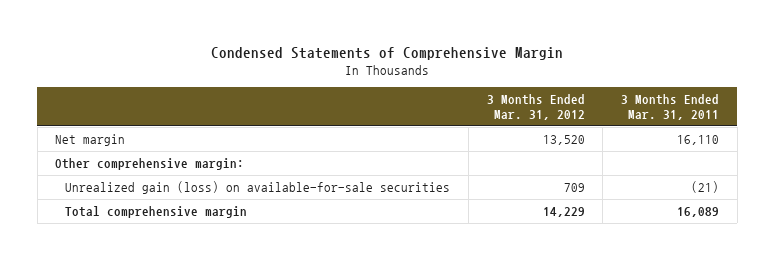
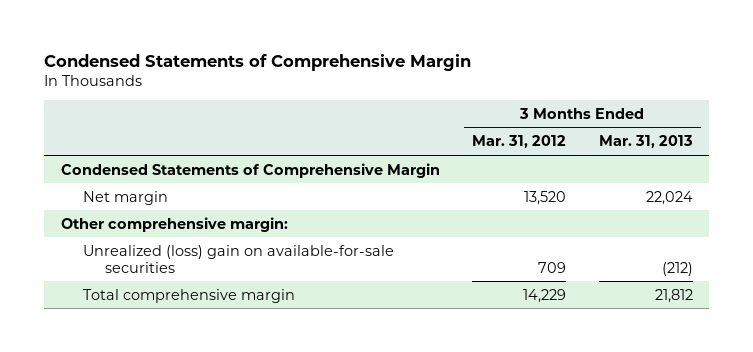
- | 3 Months Ended Mar. 31, 2012 | 3 Months Ended Mar. 31, 2011
+ | 3 Months Ended Mar. 31, 2012 | 3 Months Ended Mar. 31, 2013
+ Condensed Statements of Comprehensive Margin
- Unrealized gain (loss) on available-for-sale securities | 709 | (21)
+ Unrealized (loss) gain on available-for-sale securities | 709 | (212)

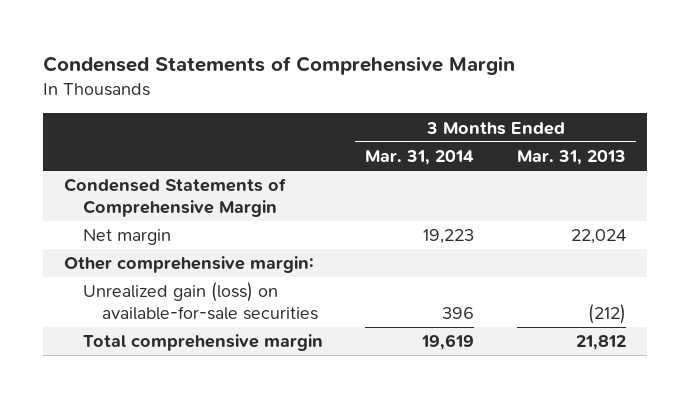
- | 3 Months Ended Mar. 31, 2012 | 3 Months Ended Mar. 31, 2013
+ | 3 Months Ended Mar. 31, 2014 | 3 Months Ended Mar. 31, 2013
- Unrealized (loss) gain on available-for-sale securities | 709 | (212)
+ Unrealized gain (loss) on available-for-sale securities | 396 | (212)

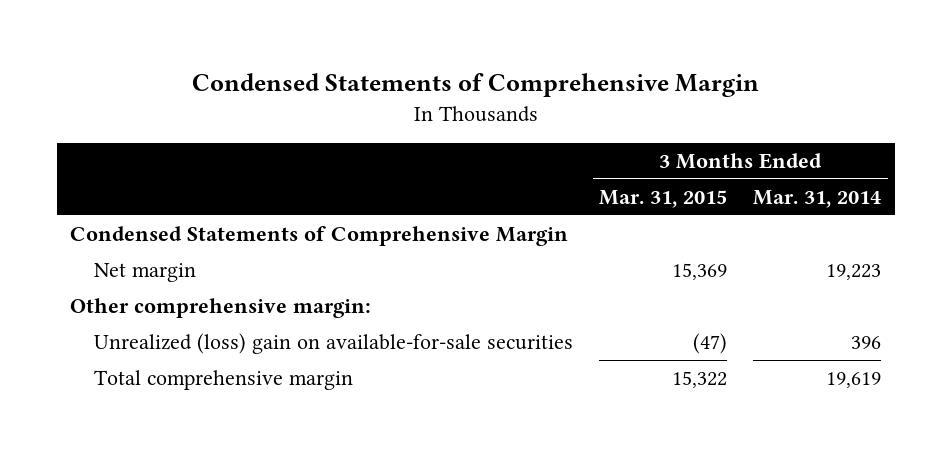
- | 3 Months Ended Mar. 31, 2014 | 3 Months Ended Mar. 31, 2013
+ | 3 Months Ended Mar. 31, 2015 | 3 Months Ended Mar. 31, 2014
- Unrealized gain (loss) on available-for-sale securities | 396 | (212)
+ Unrealized (loss) gain on available-for-sale securities | (47) | 396

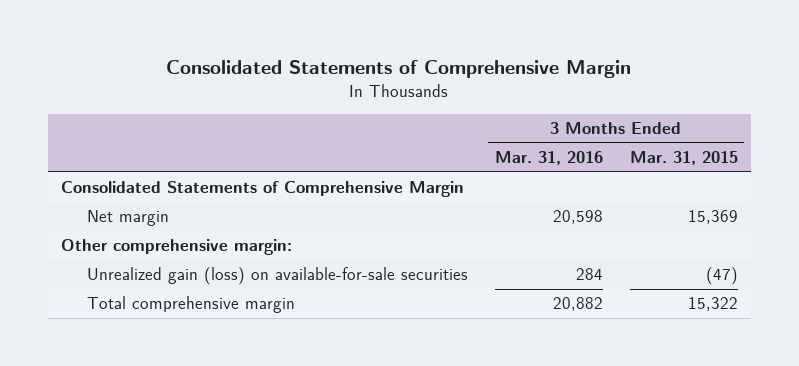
- Condensed Statements of Comprehensive Margin
+ Consolidated Statements of Comprehensive Margin
- | 3 Months Ended Mar. 31, 2015 | 3 Months Ended Mar. 31, 2014
+ | 3 Months Ended Mar. 31, 2016 | 3 Months Ended Mar. 31, 2015
- Condensed Statements of Comprehensive Margin
+ Consolidated Statements of Comprehensive Margin
- Unrealized (loss) gain on available-for-sale securities | (47) | 396
+ Unrealized gain (loss) on available-for-sale securities | 284 | (47)

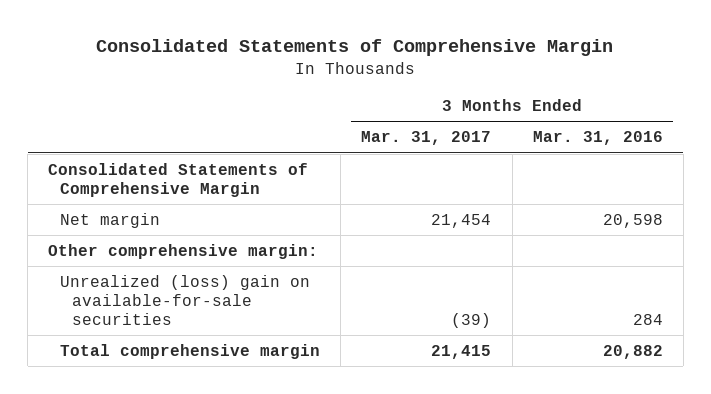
- | 3 Months Ended Mar. 31, 2016 | 3 Months Ended Mar. 31, 2015
+ | 3 Months Ended Mar. 31, 2017 | 3 Months Ended Mar. 31, 2016
- Unrealized gain (loss) on available-for-sale securities | 284 | (47)
+ Unrealized (loss) gain on available-for-sale securities | (39) | 284

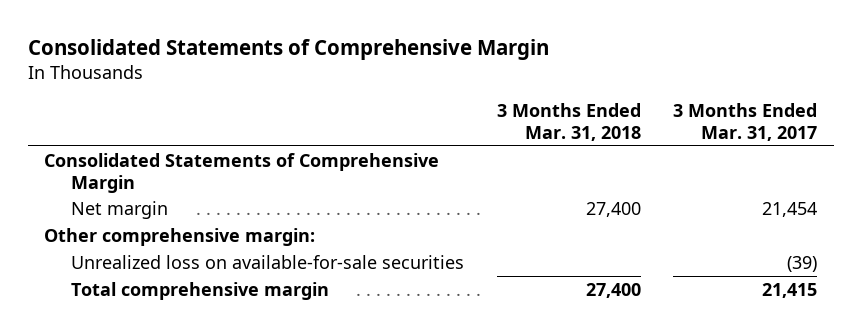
- | 3 Months Ended Mar. 31, 2017 | 3 Months Ended Mar. 31, 2016
+ | 3 Months Ended Mar. 31, 2018 | 3 Months Ended Mar. 31, 2017
- Unrealized (loss) gain on available-for-sale securities | (39) | 284
+ Unrealized loss on available-for-sale securities | | (39)

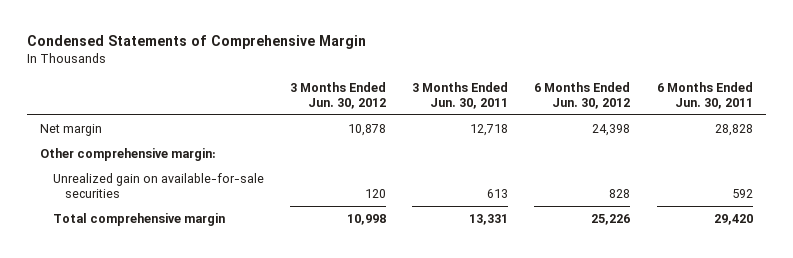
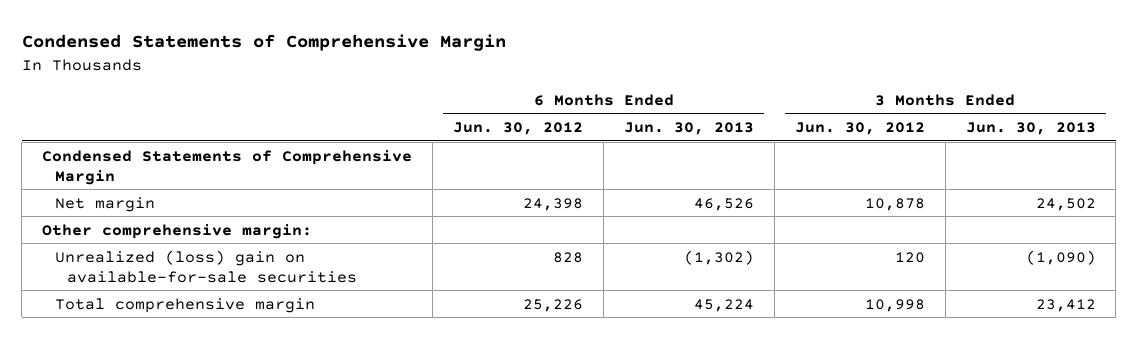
- | 3 Months Ended Jun. 30, 2012 | 3 Months Ended Jun. 30, 2011 | 6 Months Ended Jun. 30, 2012 | 6 Months Ended Jun. 30, 2011
+ | 6 Months Ended Jun. 30, 2012 | 6 Months Ended Jun. 30, 2013 | 3 Months Ended Jun. 30, 2012 | 3 Months Ended Jun. 30, 2013
+ Condensed Statements of Comprehensive Margin
- Unrealized gain on available-for-sale securities | 120 | 613 | 828 | 592
+ Unrealized (loss) gain on available-for-sale securities | 828 | (1,302) | 120 | (1,090)

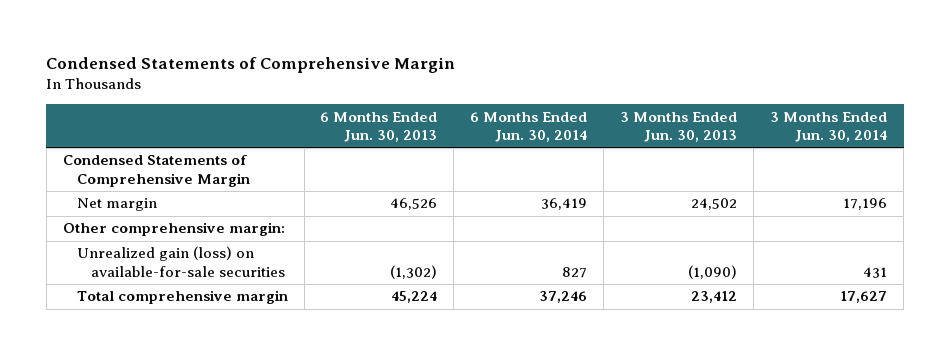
- | 6 Months Ended Jun. 30, 2012 | 6 Months Ended Jun. 30, 2013 | 3 Months Ended Jun. 30, 2012 | 3 Months Ended Jun. 30, 2013
+ | 6 Months Ended Jun. 30, 2013 | 6 Months Ended Jun. 30, 2014 | 3 Months Ended Jun. 30, 2013 | 3 Months Ended Jun. 30, 2014
- Unrealized (loss) gain on available-for-sale securities | 828 | (1,302) | 120 | (1,090)
+ Unrealized gain (loss) on available-for-sale securities | (1,302) | 827 | (1,090) | 431

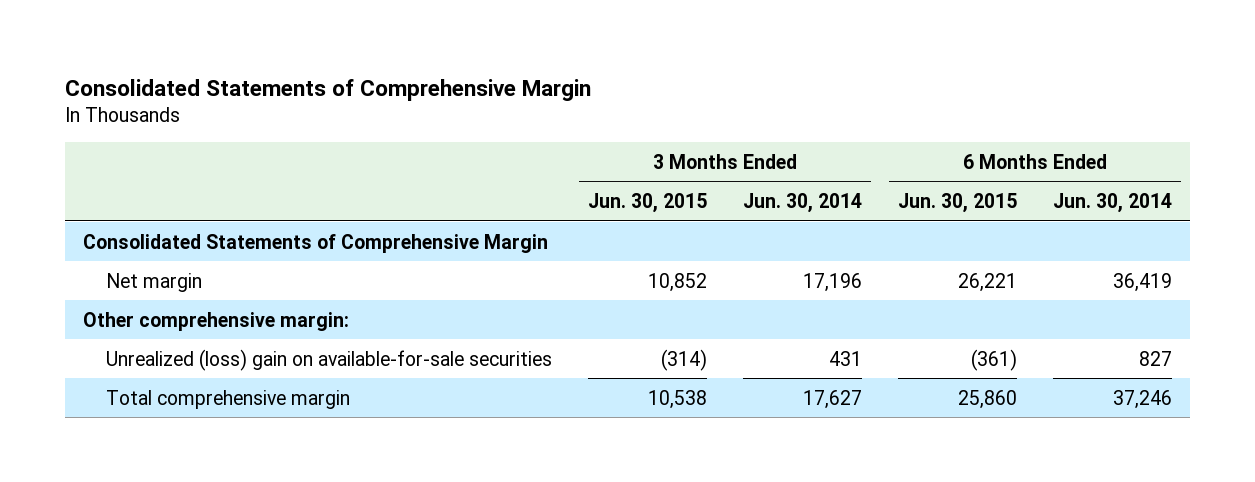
- Condensed Statements of Comprehensive Margin
+ Consolidated Statements of Comprehensive Margin
- | 6 Months Ended Jun. 30, 2013 | 6 Months Ended Jun. 30, 2014 | 3 Months Ended Jun. 30, 2013 | 3 Months Ended Jun. 30, 2014
+ | 3 Months Ended Jun. 30, 2015 | 3 Months Ended Jun. 30, 2014 | 6 Months Ended Jun. 30, 2015 | 6 Months Ended Jun. 30, 2014
- Condensed Statements of Comprehensive Margin
+ Consolidated Statements of Comprehensive Margin
- Unrealized gain (loss) on available-for-sale securities | (1,302) | 827 | (1,090) | 431
+ Unrealized (loss) gain on available-for-sale securities | (314) | 431 | (361) | 827

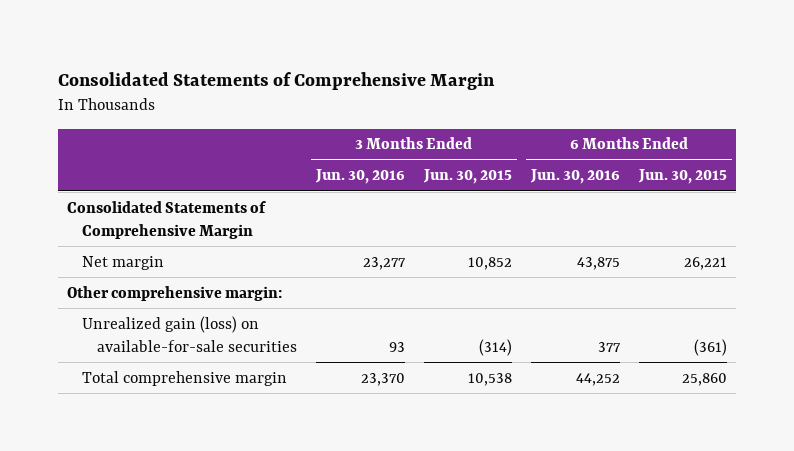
- | 3 Months Ended Jun. 30, 2015 | 3 Months Ended Jun. 30, 2014 | 6 Months Ended Jun. 30, 2015 | 6 Months Ended Jun. 30, 2014
+ | 3 Months Ended Jun. 30, 2016 | 3 Months Ended Jun. 30, 2015 | 6 Months Ended Jun. 30, 2016 | 6 Months Ended Jun. 30, 2015
- Unrealized (loss) gain on available-for-sale securities | (314) | 431 | (361) | 827
+ Unrealized gain (loss) on available-for-sale securities | 93 | (314) | 377 | (361)

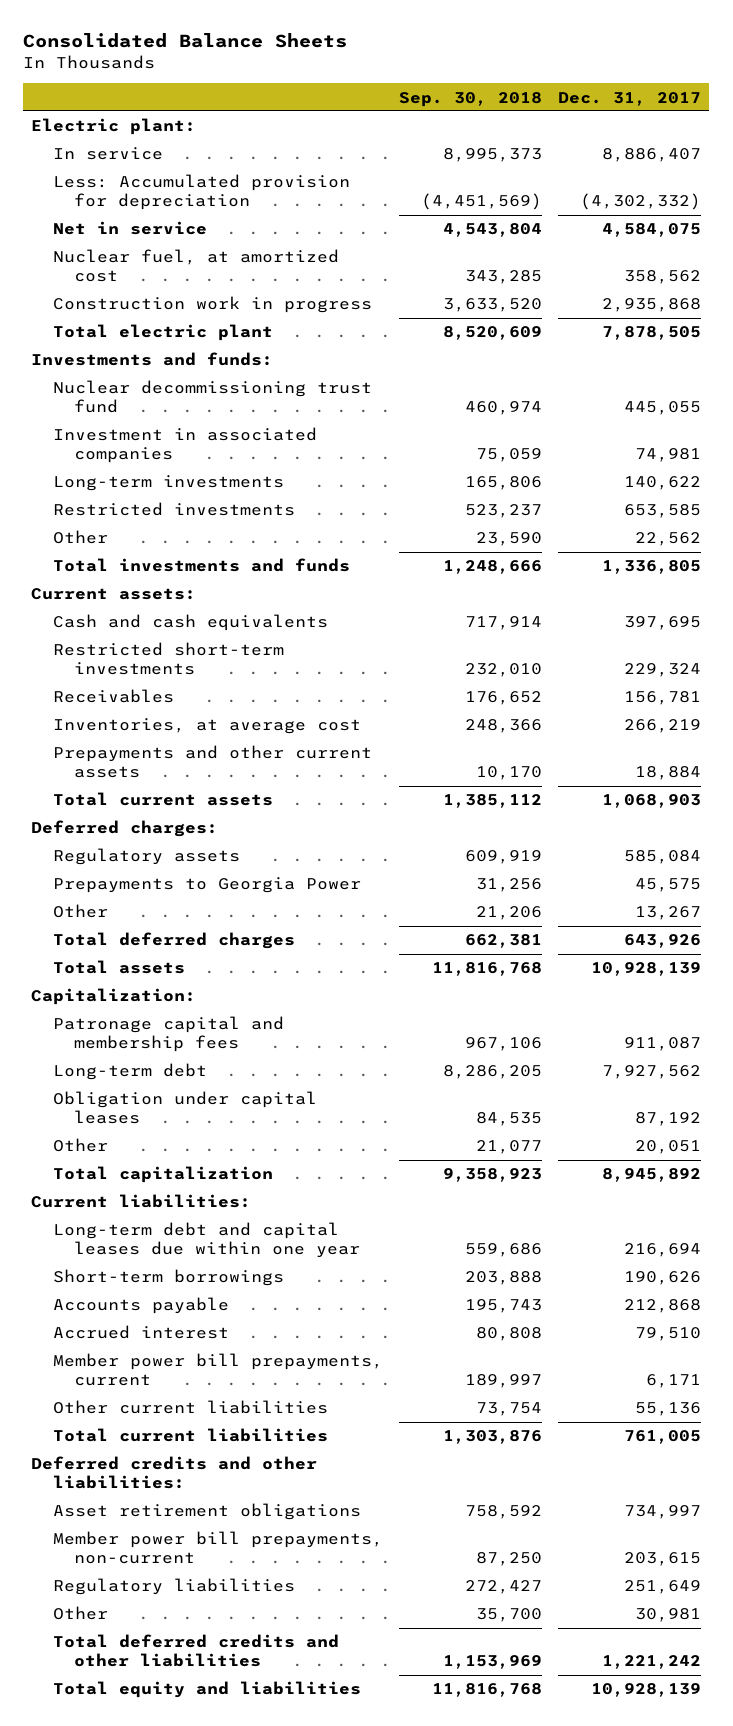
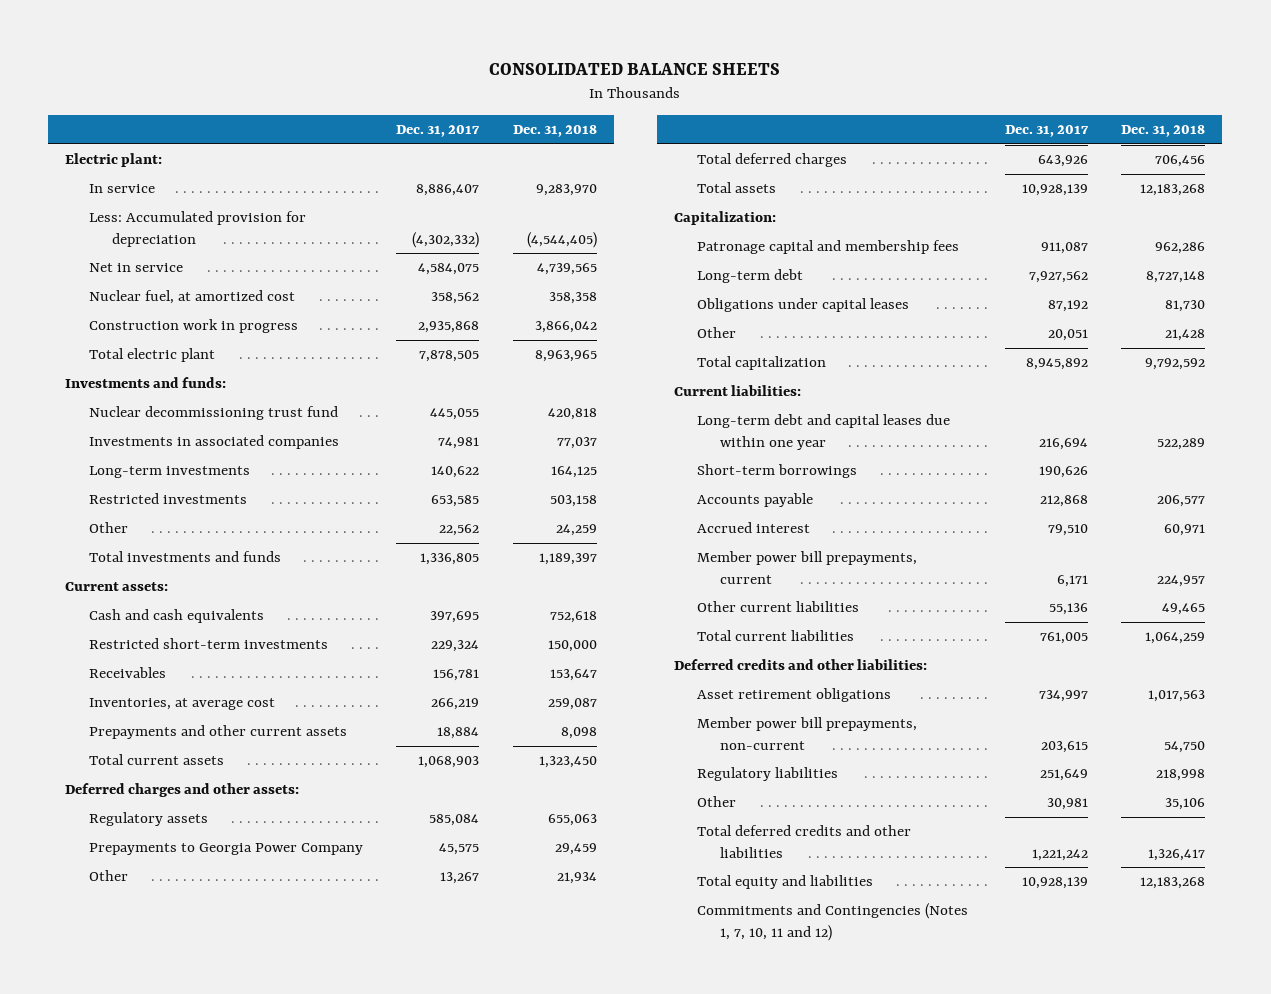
- Consolidated Balance Sheets
+ CONSOLIDATED BALANCE SHEETS
- | Sep. 30, 2018 | Dec. 31, 2017
+ | Dec. 31, 2017 | Dec. 31, 2018
- Investment in associated companies | 75,059 | 74,981
+ Investments in associated companies | 74,981 | 77,037
- Deferred charges:
+ Deferred charges and other assets:
- Prepayments to Georgia Power | 31,256 | 45,575
+ Prepayments to Georgia Power Company | 45,575 | 29,459
- Obligation under capital leases | 84,535 | 87,192
+ Obligations under capital leases | 87,192 | 81,730
+ Commitments and Contingencies (Notes 1, 7, 10, 11 and 12)

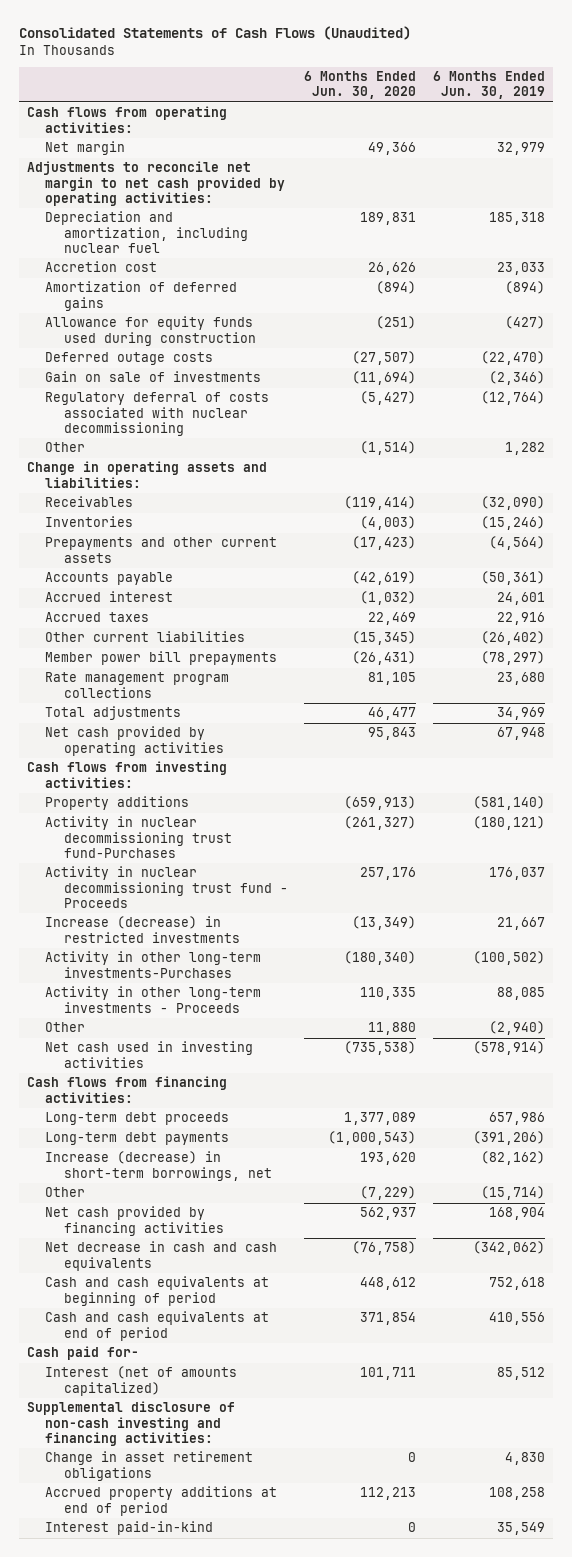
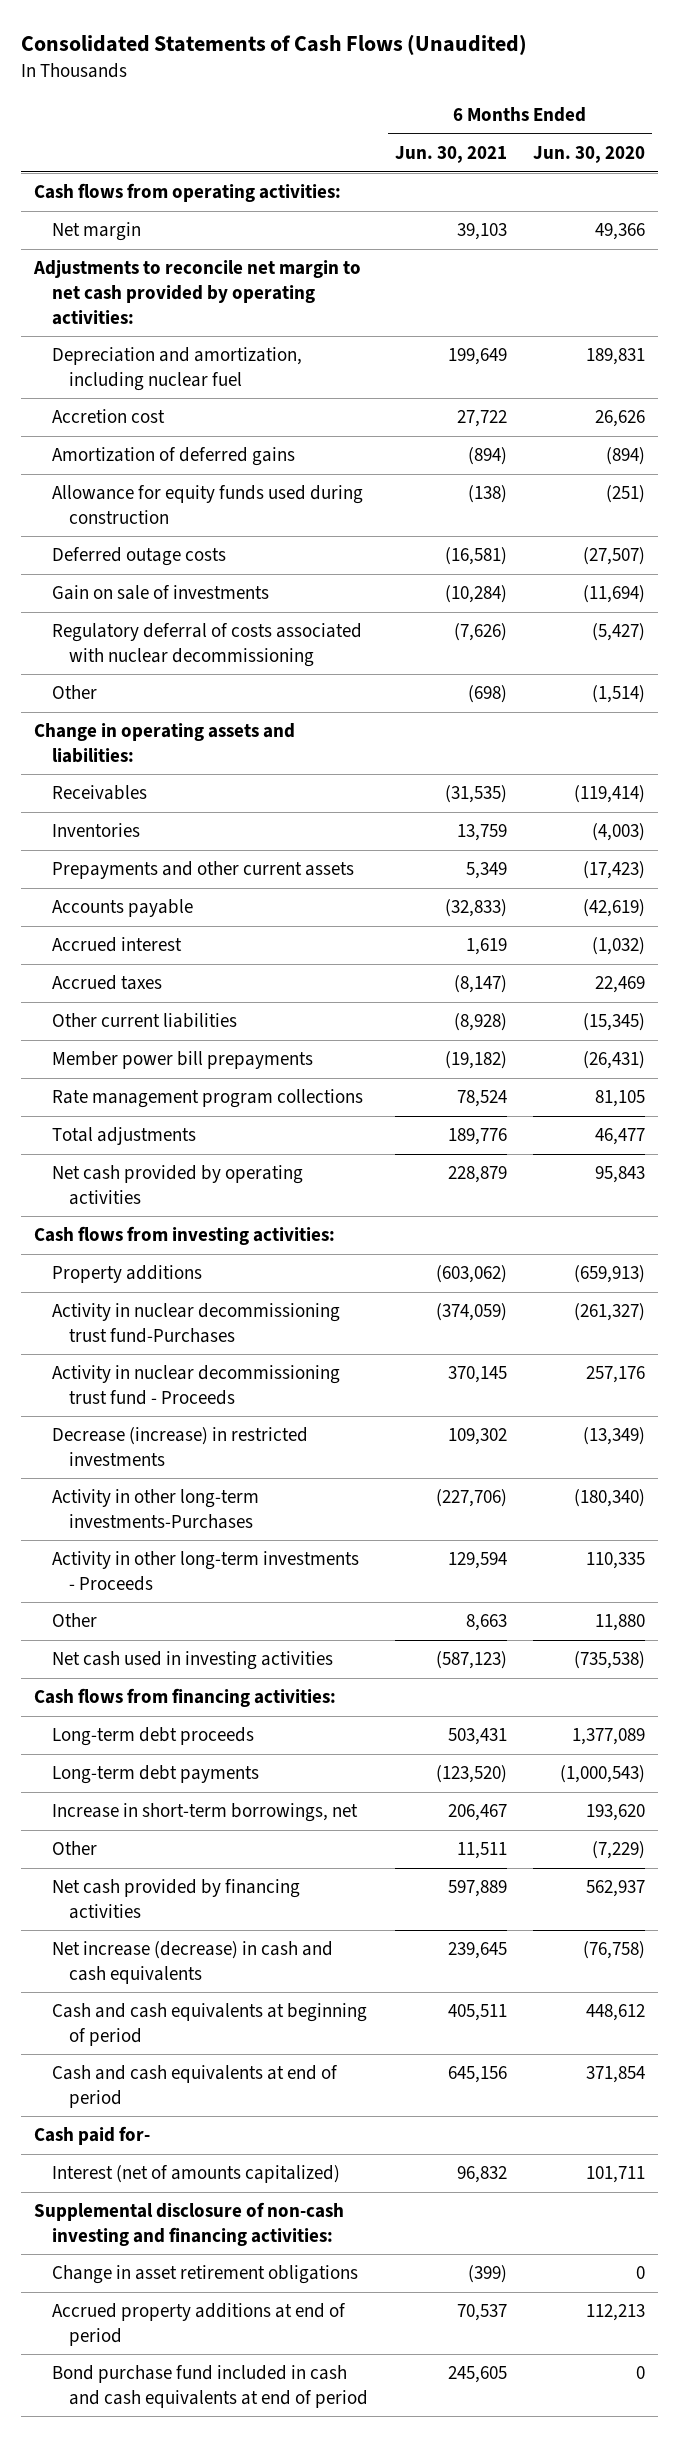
- | 6 Months Ended Jun. 30, 2020 | 6 Months Ended Jun. 30, 2019
+ | 6 Months Ended Jun. 30, 2021 | 6 Months Ended Jun. 30, 2020
- Increase (decrease) in restricted investments | (13,349) | 21,667
+ Decrease (increase) in restricted investments | 109,302 | (13,349)
- Increase (decrease) in short-term borrowings, net | 193,620 | (82,162)
+ Increase in short-term borrowings, net | 206,467 | 193,620
- Net decrease in cash and cash equivalents | (76,758) | (342,062)
+ Net increase (decrease) in cash and cash equivalents | 239,645 | (76,758)
- Interest paid-in-kind | 0 | 35,549
+ Bond purchase fund included in cash and cash equivalents at end of period | 245,605 | 0

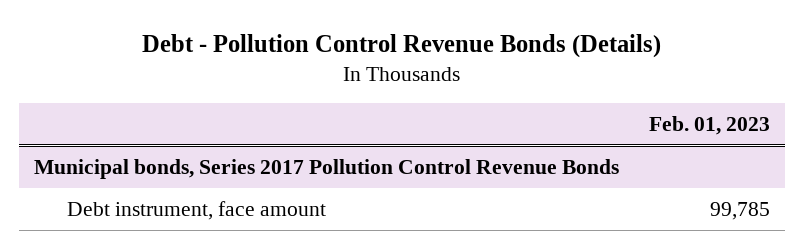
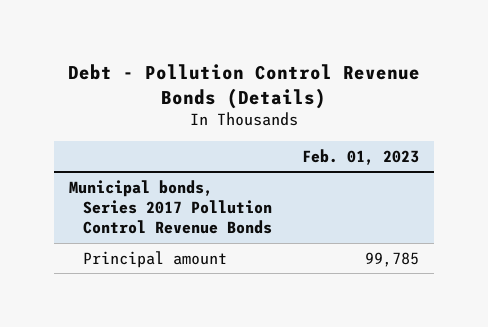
@ Municipal bonds, Series 2017 Pollution Control Revenue Bonds
- Debt instrument, face amount | 99,785
+ Principal amount | 99,785

